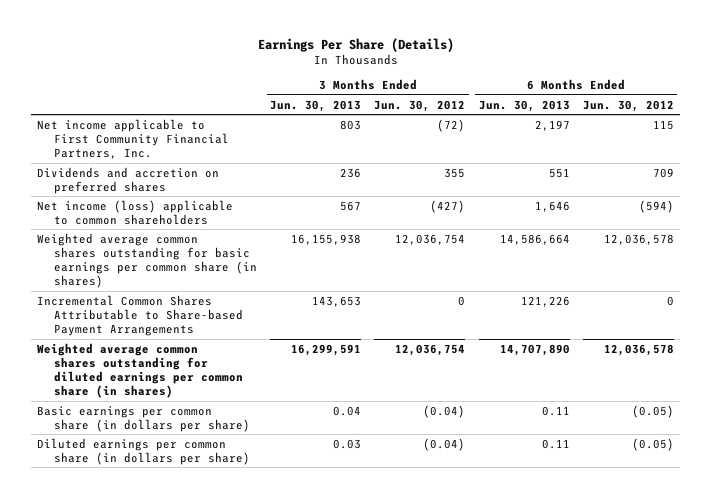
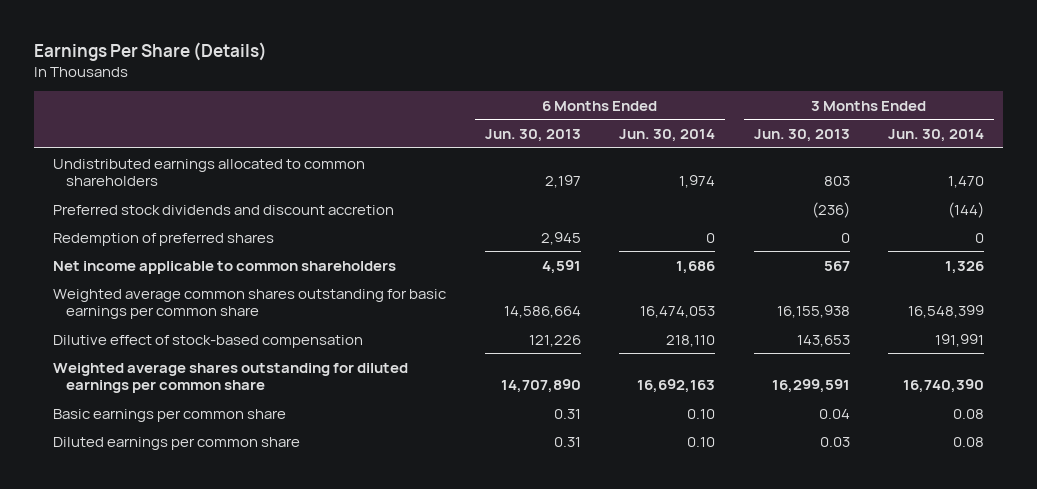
- | 3 Months Ended Jun. 30, 2013 | 3 Months Ended Jun. 30, 2012 | 6 Months Ended Jun. 30, 2013 | 6 Months Ended Jun. 30, 2012
+ | 6 Months Ended Jun. 30, 2013 | 6 Months Ended Jun. 30, 2014 | 3 Months Ended Jun. 30, 2013 | 3 Months Ended Jun. 30, 2014
- Net income applicable to First Community Financial Partners, Inc. | 803 | (72) | 2,197 | 115
- Dividends and accretion on preferred shares | 236 | 355 | 551 | 709
- Net income (loss) applicable to common shareholders | 567 | (427) | 1,646 | (594)
- Weighted average common shares outstanding for basic earnings per common share (in shares) | 16,155,938 | 12,036,754 | 14,586,664 | 12,036,578
- Incremental Common Shares Attributable to Share-based Payment Arrangements | 143,653 | 0 | 121,226 | 0
- Weighted average common shares outstanding for diluted earnings per common share (in shares) | 16,299,591 | 12,036,754 | 14,707,890 | 12,036,578
- Basic earnings per common share (in dollars per share) | 0.04 | (0.04) | 0.11 | (0.05)
- Diluted earnings per common share (in dollars per share) | 0.03 | (0.04) | 0.11 | (0.05)
+ Undistributed earnings allocated to common shareholders | 2,197 | 1,974 | 803 | 1,470
+ Preferred stock dividends and discount accretion | | | (236) | (144)
+ Redemption of preferred shares | 2,945 | 0 | 0 | 0
+ Net income applicable to common shareholders | 4,591 | 1,686 | 567 | 1,326
+ Weighted average common shares outstanding for basic earnings per common share | 14,586,664 | 16,474,053 | 16,155,938 | 16,548,399
+ Dilutive effect of stock-based compensation | 121,226 | 218,110 | 143,653 | 191,991
+ Weighted average shares outstanding for diluted earnings per common share | 14,707,890 | 16,692,163 | 16,299,591 | 16,740,390
+ Basic earnings per common share | 0.31 | 0.10 | 0.04 | 0.08
+ Diluted earnings per common share | 0.31 | 0.10 | 0.03 | 0.08

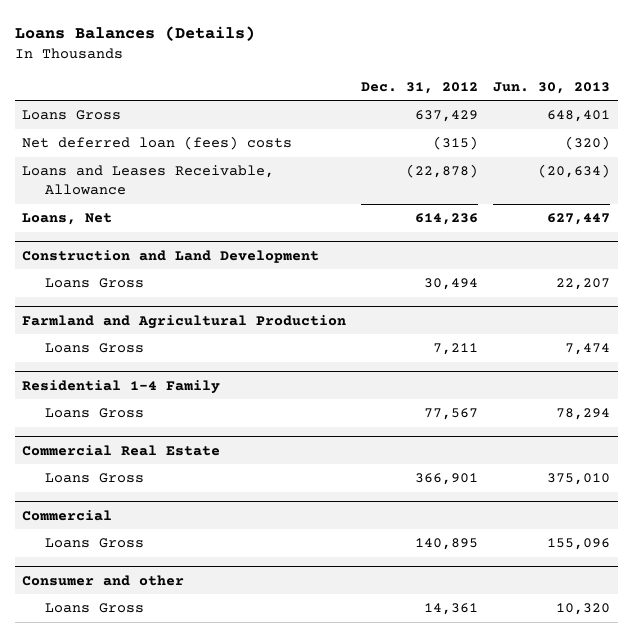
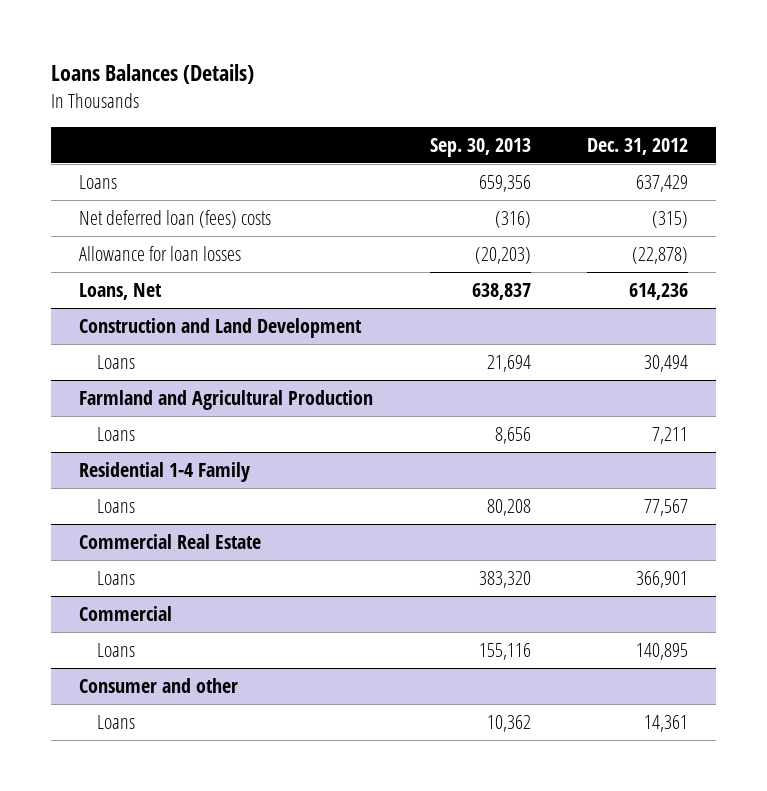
- | Dec. 31, 2012 | Jun. 30, 2013
+ | Sep. 30, 2013 | Dec. 31, 2012
- Loans Gross | 637,429 | 648,401
+ Loans | 659,356 | 637,429
- Loans and Leases Receivable, Allowance | (22,878) | (20,634)
+ Allowance for loan losses | (20,203) | (22,878)
@ Construction and Land Development
- Loans Gross | 30,494 | 22,207
+ Loans | 21,694 | 30,494
@ Farmland and Agricultural Production
- Loans Gross | 7,211 | 7,474
+ Loans | 8,656 | 7,211
@ Residential 1-4 Family
- Loans Gross | 77,567 | 78,294
+ Loans | 80,208 | 77,567
@ Commercial Real Estate
- Loans Gross | 366,901 | 375,010
+ Loans | 383,320 | 366,901
@ Commercial
- Loans Gross | 140,895 | 155,096
+ Loans | 155,116 | 140,895
@ Consumer and other
- Loans Gross | 14,361 | 10,320
+ Loans | 10,362 | 14,361

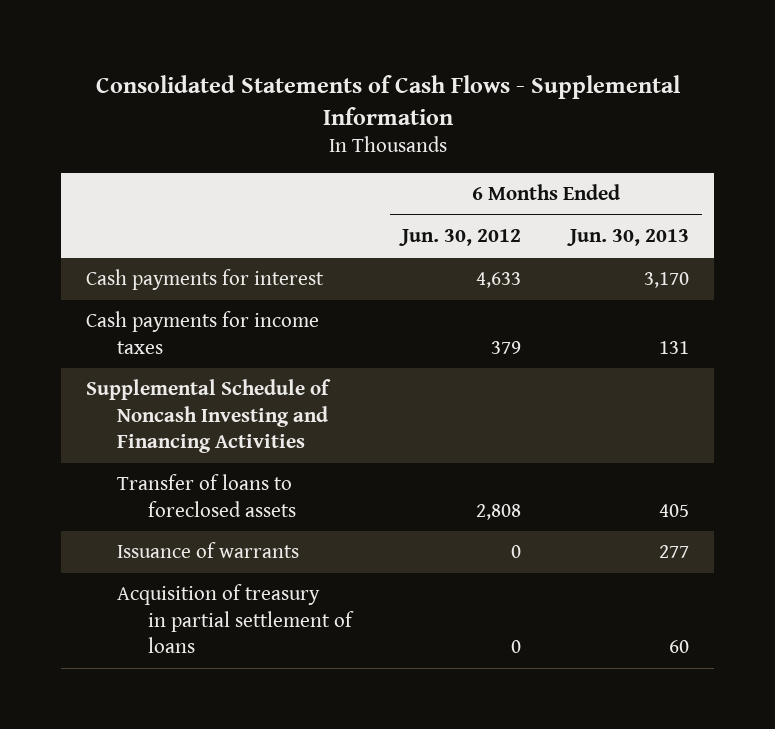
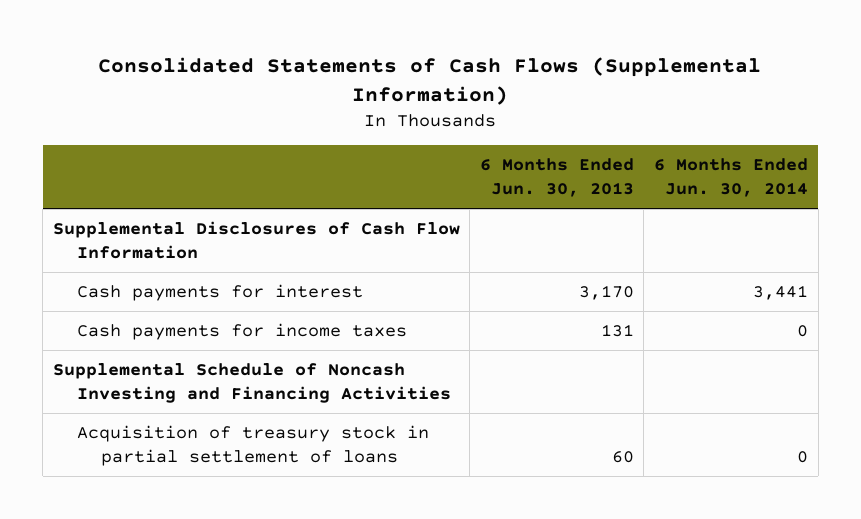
- Consolidated Statements of Cash Flows - Supplemental Information
+ Consolidated Statements of Cash Flows (Supplemental Information)
- | 6 Months Ended Jun. 30, 2012 | 6 Months Ended Jun. 30, 2013
+ | 6 Months Ended Jun. 30, 2013 | 6 Months Ended Jun. 30, 2014
+ Supplemental Disclosures of Cash Flow Information
- Transfer of loans to foreclosed assets | 2,808 | 405
- Issuance of warrants | 0 | 277
- Acquisition of treasury in partial settlement of loans | 0 | 60
+ Acquisition of treasury stock in partial settlement of loans | 60 | 0

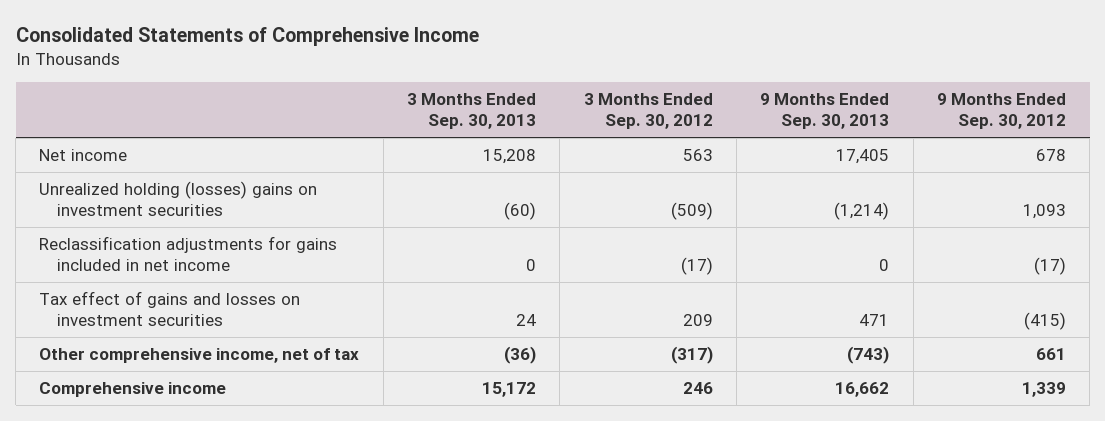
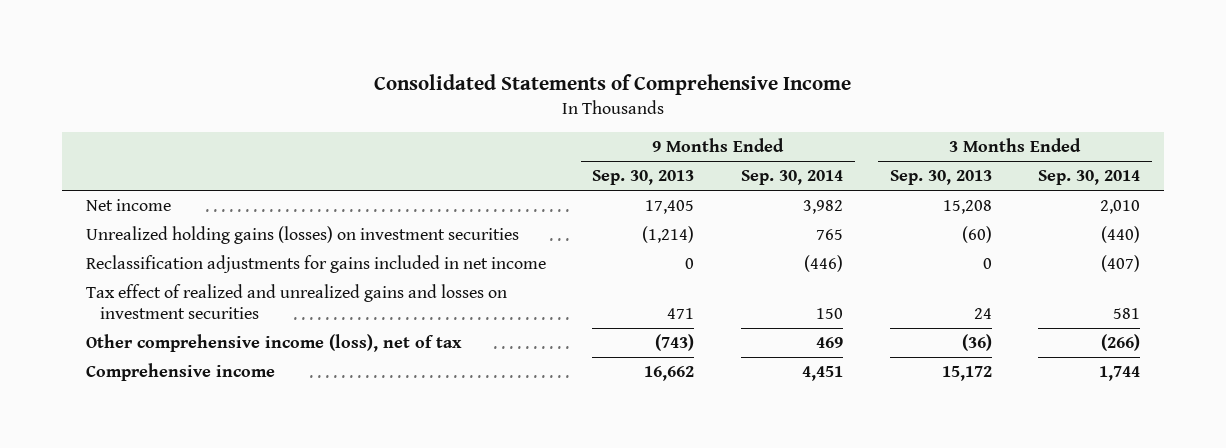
- | 3 Months Ended Sep. 30, 2013 | 3 Months Ended Sep. 30, 2012 | 9 Months Ended Sep. 30, 2013 | 9 Months Ended Sep. 30, 2012
+ | 9 Months Ended Sep. 30, 2013 | 9 Months Ended Sep. 30, 2014 | 3 Months Ended Sep. 30, 2013 | 3 Months Ended Sep. 30, 2014
- Unrealized holding (losses) gains on investment securities | (60) | (509) | (1,214) | 1,093
+ Unrealized holding gains (losses) on investment securities | (1,214) | 765 | (60) | (440)
- Tax effect of gains and losses on investment securities | 24 | 209 | 471 | (415)
- Other comprehensive income, net of tax | (36) | (317) | (743) | 661
+ Tax effect of realized and unrealized gains and losses on investment securities | 471 | 150 | 24 | 581
+ Other comprehensive income (loss), net of tax | (743) | 469 | (36) | (266)

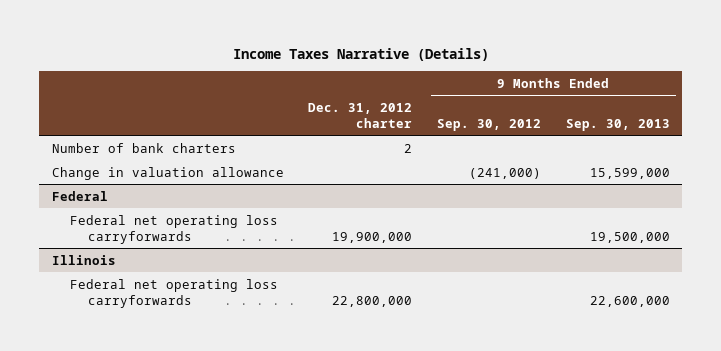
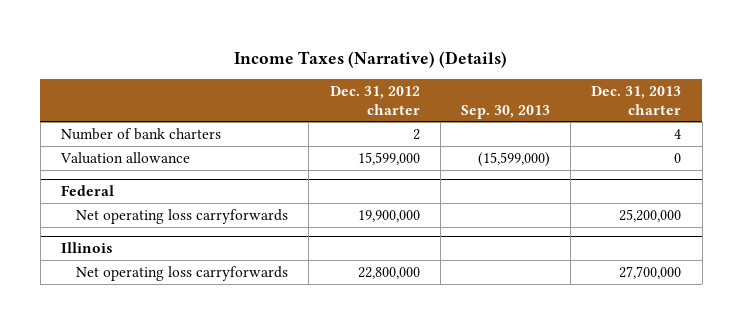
- Income Taxes Narrative (Details)
+ Income Taxes (Narrative) (Details)
- | Dec. 31, 2012 charter | 9 Months Ended Sep. 30, 2012 | 9 Months Ended Sep. 30, 2013
+ | Dec. 31, 2012 charter | Sep. 30, 2013 | Dec. 31, 2013 charter
- Change in valuation allowance | | (241,000) | 15,599,000
+ Valuation allowance | 15,599,000 | (15,599,000) | 0
@ Federal
- Federal net operating loss carryforwards | 19,900,000 | | 19,500,000
+ Net operating loss carryforwards | 19,900,000 | | 25,200,000
@ Illinois
- Federal net operating loss carryforwards | 22,800,000 | | 22,600,000
+ Net operating loss carryforwards | 22,800,000 | | 27,700,000

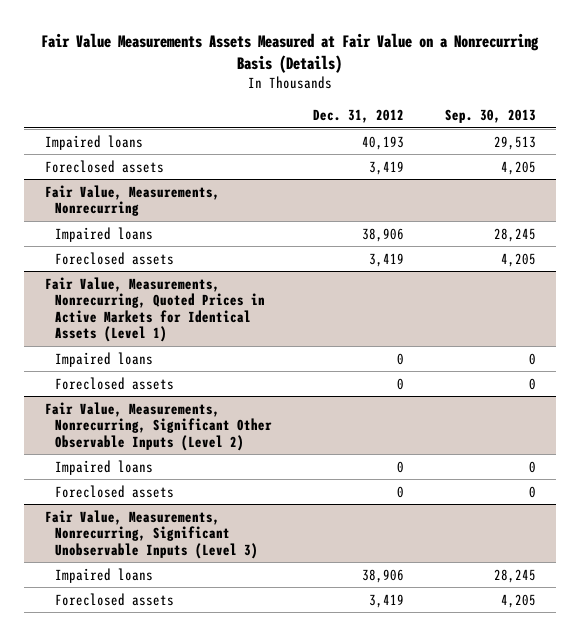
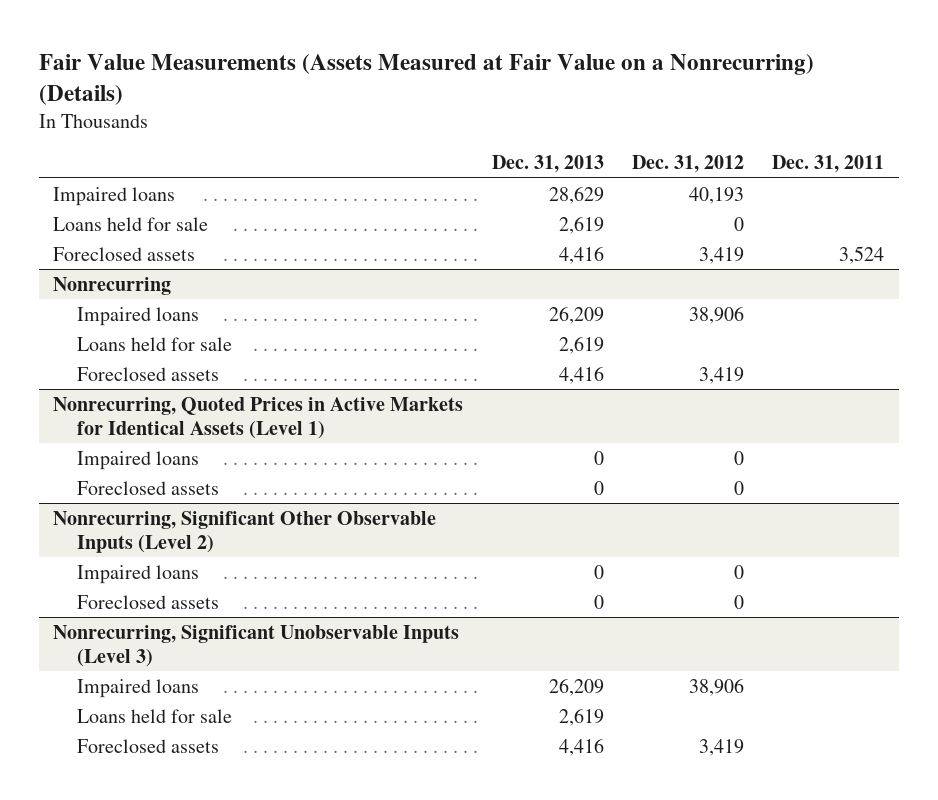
- Fair Value Measurements Assets Measured at Fair Value on a Nonrecurring Basis (Details)
+ Fair Value Measurements (Assets Measured at Fair Value on a Nonrecurring) (Details)
- | Dec. 31, 2012 | Sep. 30, 2013
+ | Dec. 31, 2013 | Dec. 31, 2012 | Dec. 31, 2011
+ Loans held for sale | 2,619 | 0 |
- Fair Value, Measurements, Nonrecurring
+ Nonrecurring
+ Loans held for sale | 2,619 | |
- Fair Value, Measurements, Nonrecurring, Quoted Prices in Active Markets for Identical Assets (Level 1)
+ Nonrecurring, Quoted Prices in Active Markets for Identical Assets (Level 1)
- Fair Value, Measurements, Nonrecurring, Significant Other Observable Inputs (Level 2)
+ Nonrecurring, Significant Other Observable Inputs (Level 2)
- Fair Value, Measurements, Nonrecurring, Significant Unobservable Inputs (Level 3)
+ Nonrecurring, Significant Unobservable Inputs (Level 3)
+ Loans held for sale | 2,619 | |

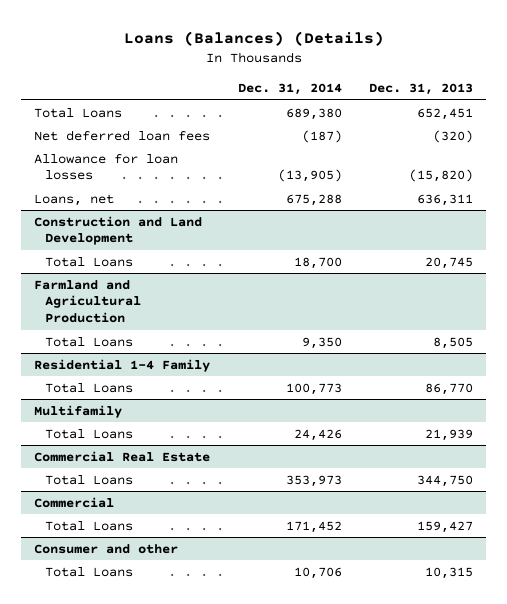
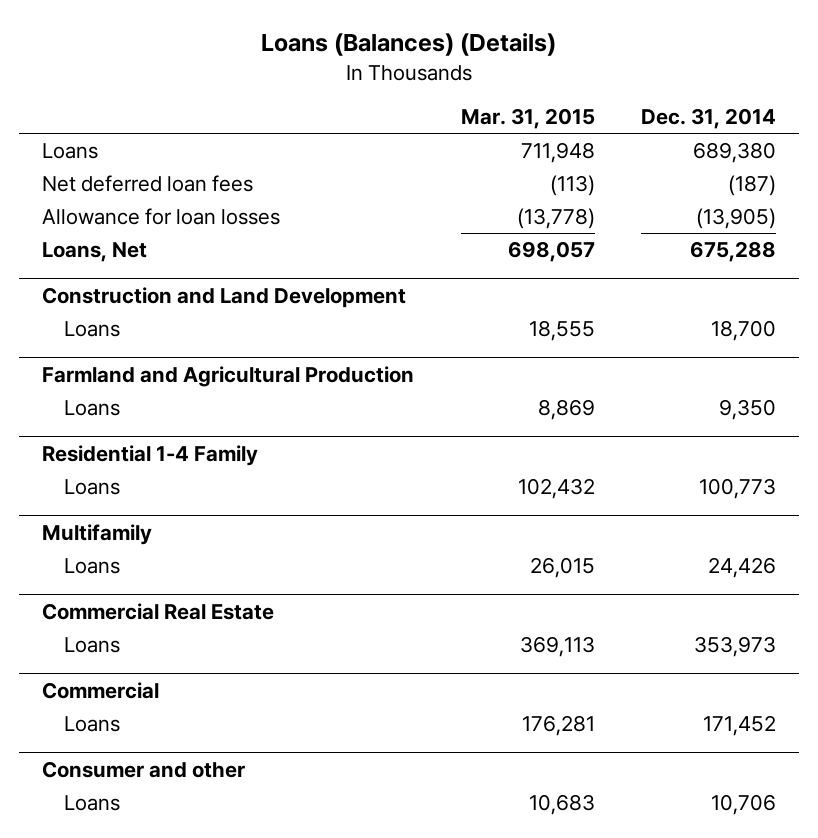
- | Dec. 31, 2014 | Dec. 31, 2013
+ | Mar. 31, 2015 | Dec. 31, 2014
- Total Loans | 689,380 | 652,451
+ Loans | 711,948 | 689,380
- Loans, net | 675,288 | 636,311
+ Loans, Net | 698,057 | 675,288
@ Construction and Land Development
- Total Loans | 18,700 | 20,745
+ Loans | 18,555 | 18,700
@ Farmland and Agricultural Production
- Total Loans | 9,350 | 8,505
+ Loans | 8,869 | 9,350
@ Residential 1-4 Family
- Total Loans | 100,773 | 86,770
+ Loans | 102,432 | 100,773
@ Multifamily
- Total Loans | 24,426 | 21,939
+ Loans | 26,015 | 24,426
@ Commercial Real Estate
- Total Loans | 353,973 | 344,750
+ Loans | 369,113 | 353,973
@ Commercial
- Total Loans | 171,452 | 159,427
+ Loans | 176,281 | 171,452
@ Consumer and other
- Total Loans | 10,706 | 10,315
+ Loans | 10,683 | 10,706

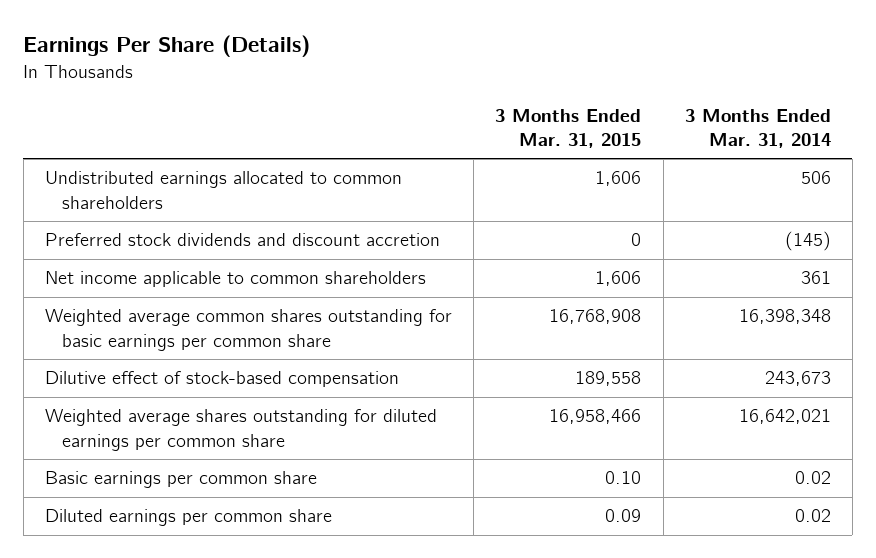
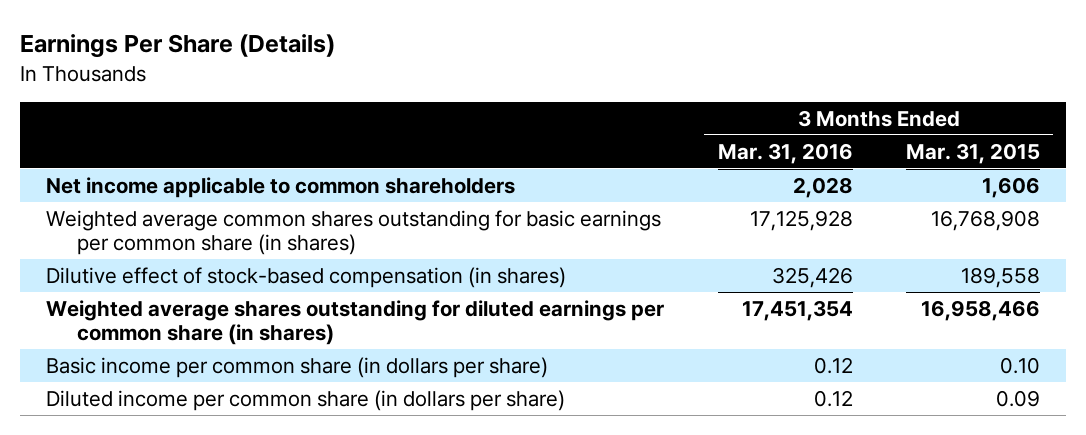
- | 3 Months Ended Mar. 31, 2015 | 3 Months Ended Mar. 31, 2014
+ | 3 Months Ended Mar. 31, 2016 | 3 Months Ended Mar. 31, 2015
- Undistributed earnings allocated to common shareholders | 1,606 | 506
- Preferred stock dividends and discount accretion | 0 | (145)
- Weighted average common shares outstanding for basic earnings per common share | 16,768,908 | 16,398,348
- Dilutive effect of stock-based compensation | 189,558 | 243,673
- Weighted average shares outstanding for diluted earnings per common share | 16,958,466 | 16,642,021
- Basic earnings per common share | 0.10 | 0.02
- Diluted earnings per common share | 0.09 | 0.02
+ Weighted average common shares outstanding for basic earnings per common share (in shares) | 17,125,928 | 16,768,908
+ Dilutive effect of stock-based compensation (in shares) | 325,426 | 189,558
+ Weighted average shares outstanding for diluted earnings per common share (in shares) | 17,451,354 | 16,958,466
+ Basic income per common share (in dollars per share) | 0.12 | 0.10
+ Diluted income per common share (in dollars per share) | 0.12 | 0.09

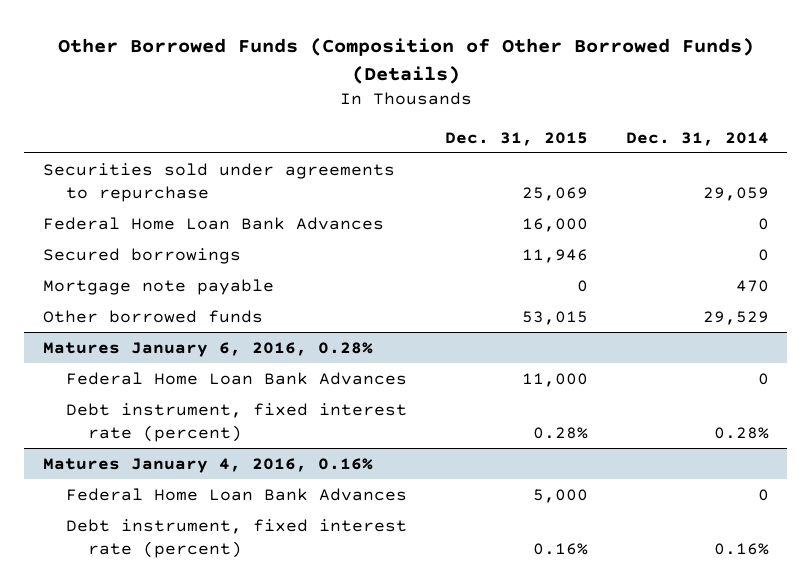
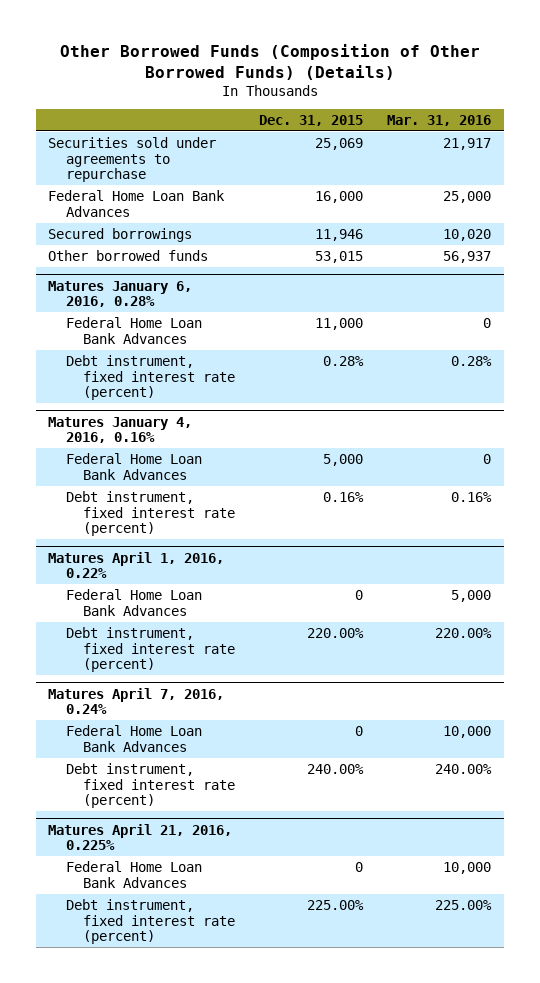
- | Dec. 31, 2015 | Dec. 31, 2014
+ | Dec. 31, 2015 | Mar. 31, 2016
- Mortgage note payable | 0 | 470
+ Matures April 1, 2016, 0.22%
+ Federal Home Loan Bank Advances | 0 | 5,000
+ Debt instrument, fixed interest rate (percent) | 220.00% | 220.00%
+ Matures April 7, 2016, 0.24%
+ Federal Home Loan Bank Advances | 0 | 10,000
+ Debt instrument, fixed interest rate (percent) | 240.00% | 240.00%
+ Matures April 21, 2016, 0.225%
+ Federal Home Loan Bank Advances | 0 | 10,000
+ Debt instrument, fixed interest rate (percent) | 225.00% | 225.00%

